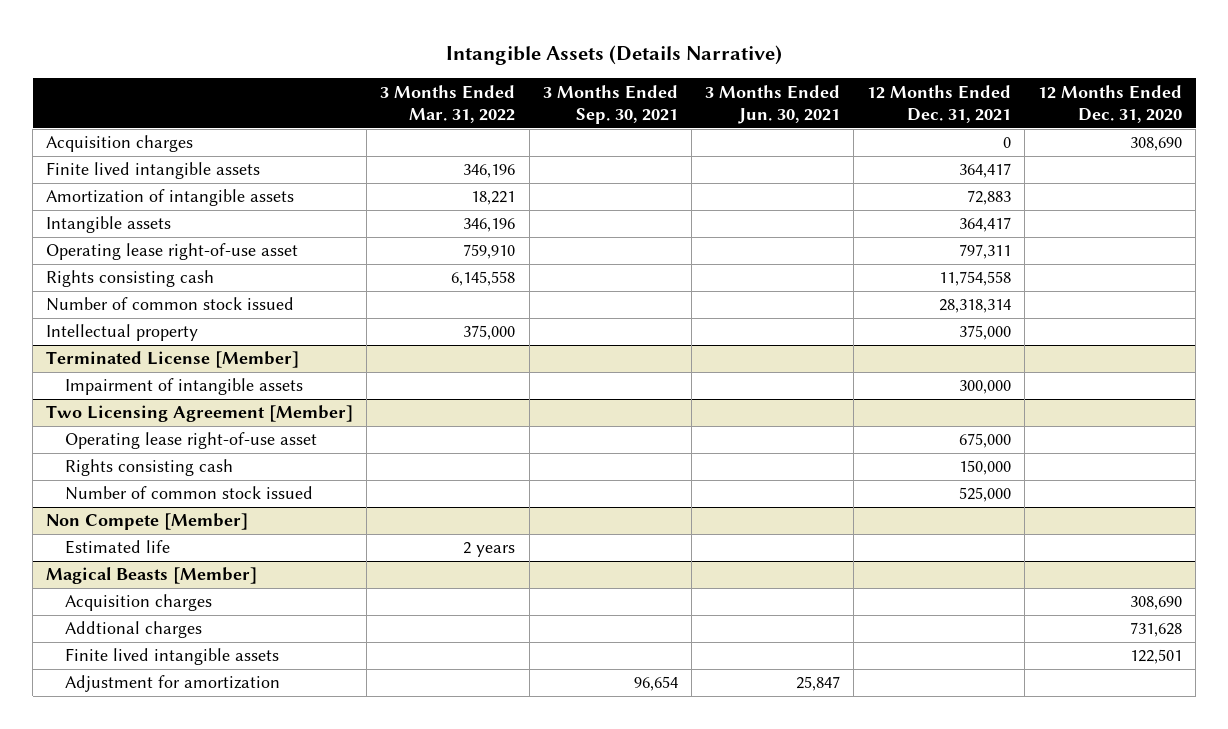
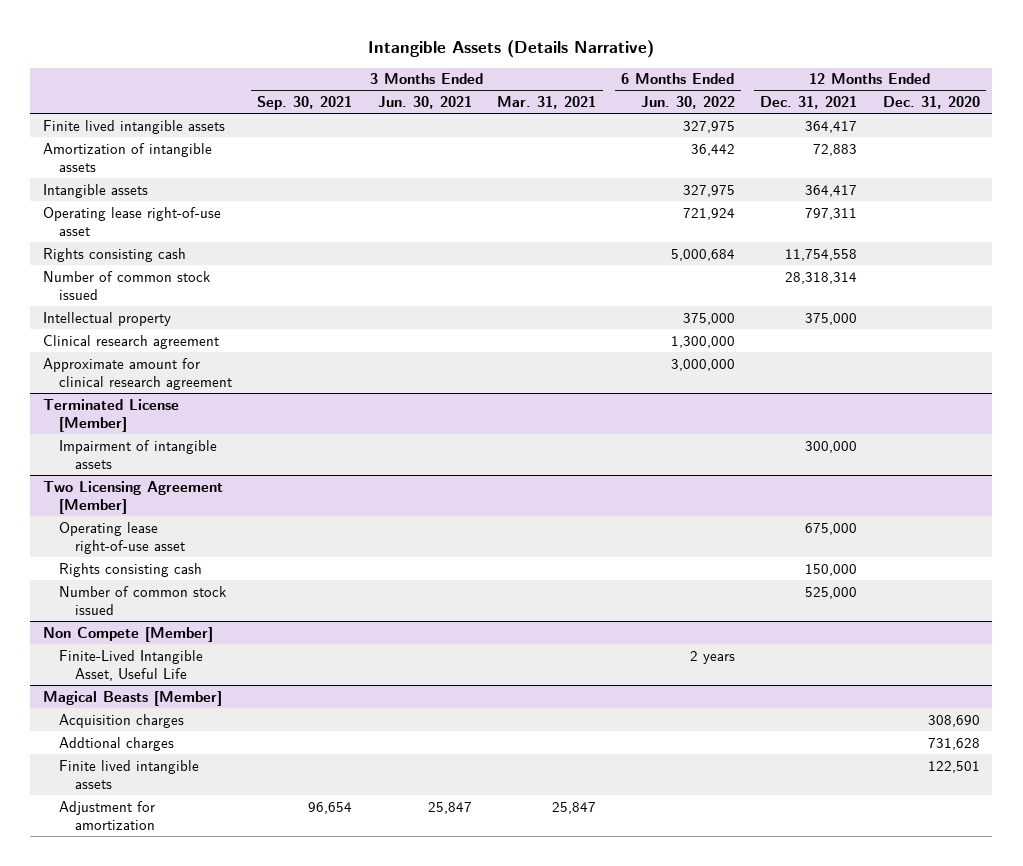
- | 3 Months Ended Mar. 31, 2022 | 3 Months Ended Sep. 30, 2021 | 3 Months Ended Jun. 30, 2021 | 12 Months Ended Dec. 31, 2021 | 12 Months Ended Dec. 31, 2020
+ | 3 Months Ended Sep. 30, 2021 | 3 Months Ended Jun. 30, 2021 | 3 Months Ended Mar. 31, 2021 | 6 Months Ended Jun. 30, 2022 | 12 Months Ended Dec. 31, 2021 | 12 Months Ended Dec. 31, 2020
- Acquisition charges | | | | 0 | 308,690
+ Clinical research agreement | | | | 1,300,000 | |
+ Approximate amount for clinical research agreement | | | | 3,000,000 | |
@ Non Compete [Member]
- Estimated life | 2 years | | | |
+ Finite-Lived Intangible Asset, Useful Life | | | | 2 years | |

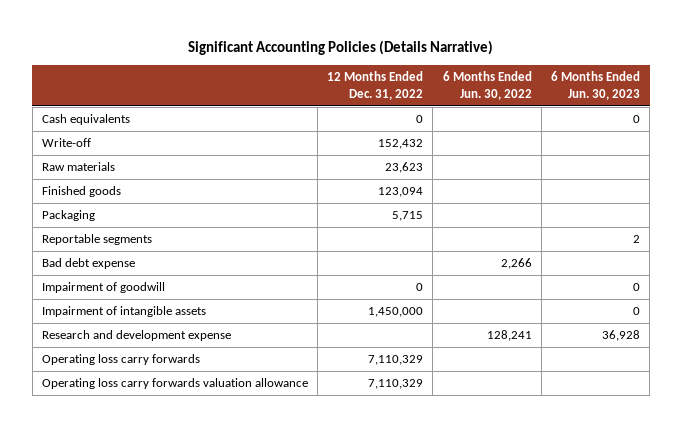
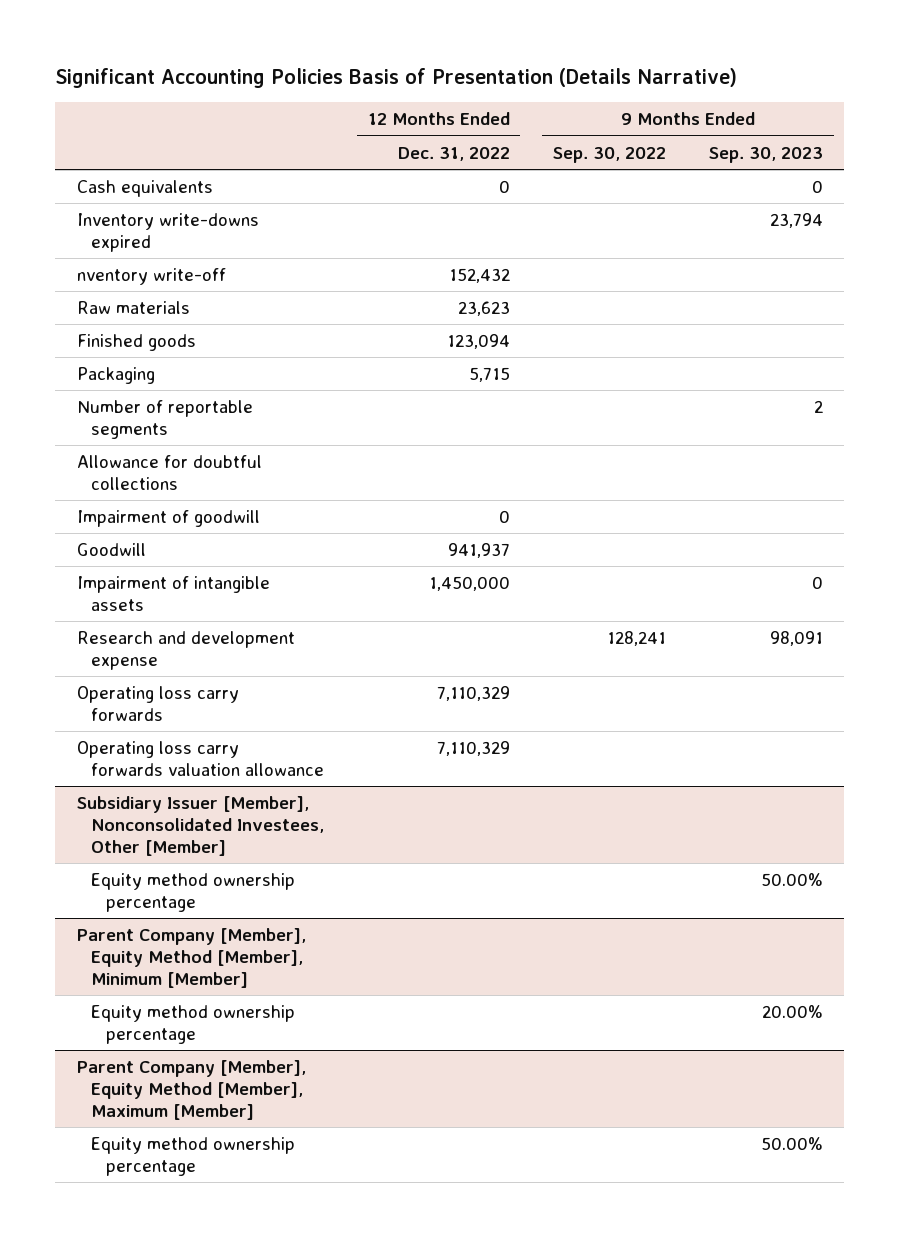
- Significant Accounting Policies (Details Narrative)
+ Significant Accounting Policies Basis of Presentation (Details Narrative)
- | 12 Months Ended Dec. 31, 2022 | 6 Months Ended Jun. 30, 2022 | 6 Months Ended Jun. 30, 2023
+ | 12 Months Ended Dec. 31, 2022 | 9 Months Ended Sep. 30, 2022 | 9 Months Ended Sep. 30, 2023
- Write-off | 152,432 | |
+ Inventory write-downs expired | | | 23,794
+ nventory write-off | 152,432 | |
- Reportable segments | | | 2
- Bad debt expense | | 2,266 |
+ Number of reportable segments | | | 2
+ Allowance for doubtful collections
+ Goodwill | 941,937 | |
+ Subsidiary Issuer [Member], Nonconsolidated Investees, Other [Member]
+ Equity method ownership percentage | | | 50.00%
+ Parent Company [Member], Equity Method [Member], Minimum [Member]
+ Equity method ownership percentage | | | 20.00%
+ Parent Company [Member], Equity Method [Member], Maximum [Member]
+ Equity method ownership percentage | | | 50.00%

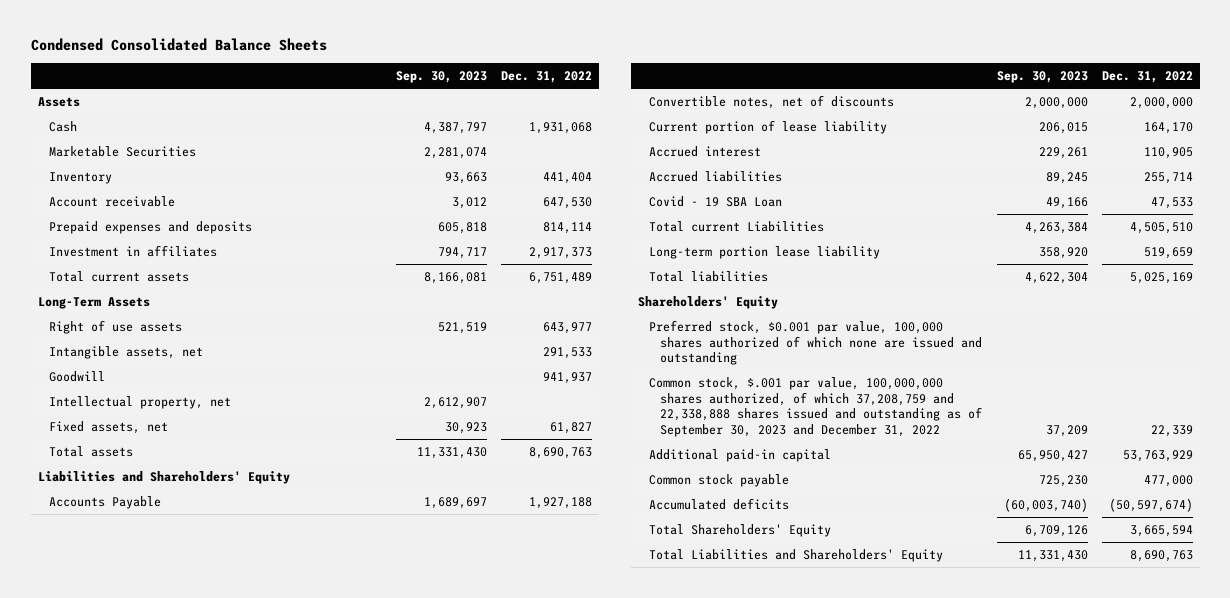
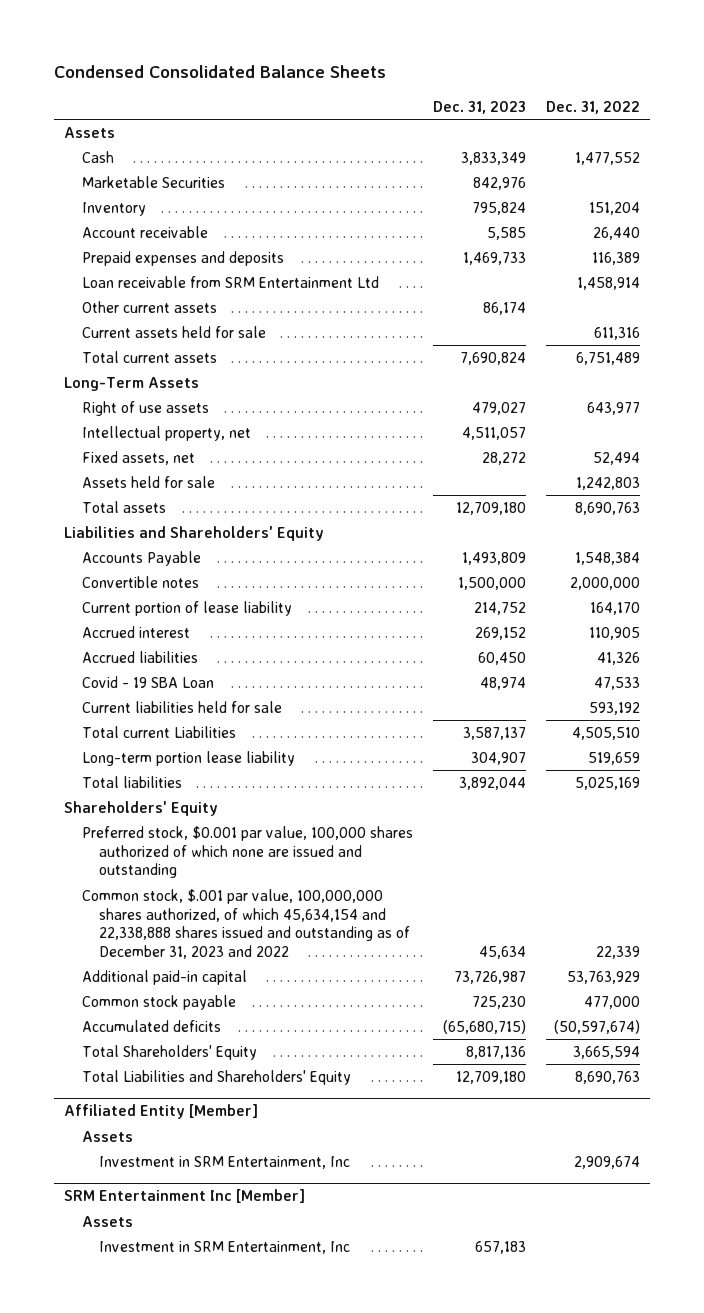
- | Sep. 30, 2023 | Dec. 31, 2022
+ | Dec. 31, 2023 | Dec. 31, 2022
- Cash | 4,387,797 | 1,931,068
+ Cash | 3,833,349 | 1,477,552
- Inventory | 93,663 | 441,404
- Account receivable | 3,012 | 647,530
- Prepaid expenses and deposits | 605,818 | 814,114
- Investment in affiliates | 794,717 | 2,917,373
+ Inventory | 795,824 | 151,204
+ Account receivable | 5,585 | 26,440
+ Prepaid expenses and deposits | 1,469,733 | 116,389
+ Loan receivable from SRM Entertainment Ltd | | 1,458,914
+ Other current assets | 86,174 |
+ Current assets held for sale | | 611,316
- Intangible assets, net | | 291,533
- Goodwill | | 941,937
- Fixed assets, net | 30,923 | 61,827
+ Fixed assets, net | 28,272 | 52,494
+ Assets held for sale | | 1,242,803
- Accounts Payable | 1,689,697 | 1,927,188
- Convertible notes, net of discounts | 2,000,000 | 2,000,000
+ Accounts Payable | 1,493,809 | 1,548,384
+ Convertible notes | 1,500,000 | 2,000,000
- Accrued liabilities | 89,245 | 255,714
+ Accrued liabilities | 60,450 | 41,326
+ Current liabilities held for sale | | 593,192
- Common stock, $.001 par value, 100,000,000 shares authorized, of which 37,208,759 and 22,338,888 shares issued and outstanding as of September 30, 2023 and December 31, 2022 | 37,209 | 22,339
+ Common stock, $.001 par value, 100,000,000 shares authorized, of which 45,634,154 and 22,338,888 shares issued and outstanding as of December 31, 2023 and 2022 | 45,634 | 22,339
+ Affiliated Entity [Member]
+ Assets
+ Investment in SRM Entertainment, Inc | | 2,909,674
+ SRM Entertainment Inc [Member]
+ Assets
+ Investment in SRM Entertainment, Inc | 657,183 |

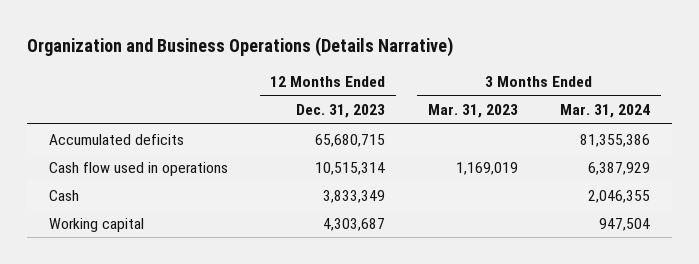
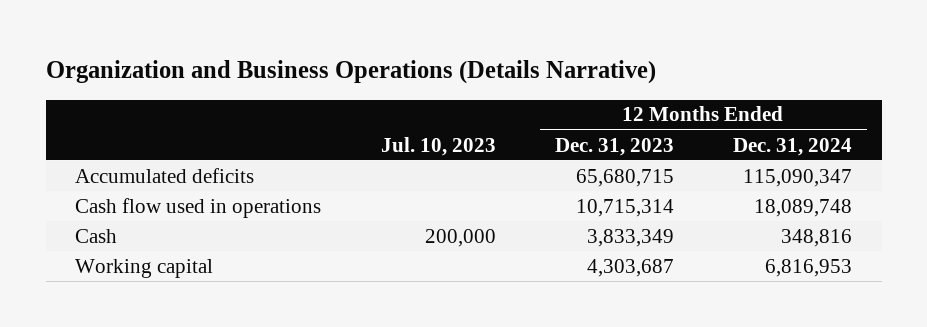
- | 12 Months Ended Dec. 31, 2023 | 3 Months Ended Mar. 31, 2023 | 3 Months Ended Mar. 31, 2024
+ | Jul. 10, 2023 | 12 Months Ended Dec. 31, 2023 | 12 Months Ended Dec. 31, 2024
- Cash flow used in operations | 10,515,314 | 1,169,019 | 6,387,929
+ Cash flow used in operations | | 10,715,314 | 18,089,748

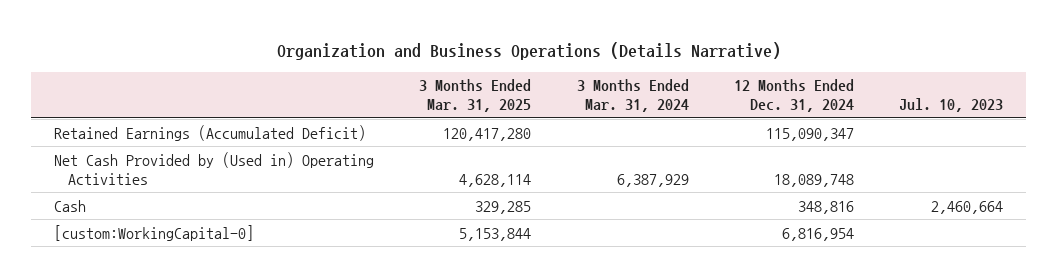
- | Jul. 10, 2023 | 12 Months Ended Dec. 31, 2023 | 12 Months Ended Dec. 31, 2024
+ | 3 Months Ended Mar. 31, 2025 | 3 Months Ended Mar. 31, 2024 | 12 Months Ended Dec. 31, 2024 | Jul. 10, 2023
- Accumulated deficits | | 65,680,715 | 115,090,347
- Cash flow used in operations | | 10,715,314 | 18,089,748
- Cash | 200,000 | 3,833,349 | 348,816
- Working capital | | 4,303,687 | 6,816,953
+ Retained Earnings (Accumulated Deficit) | 120,417,280 | | 115,090,347 |
+ Net Cash Provided by (Used in) Operating Activities | 4,628,114 | 6,387,929 | 18,089,748 |
+ Cash | 329,285 | | 348,816 | 2,460,664
+ [custom:WorkingCapital-0] | 5,153,844 | | 6,816,954 |

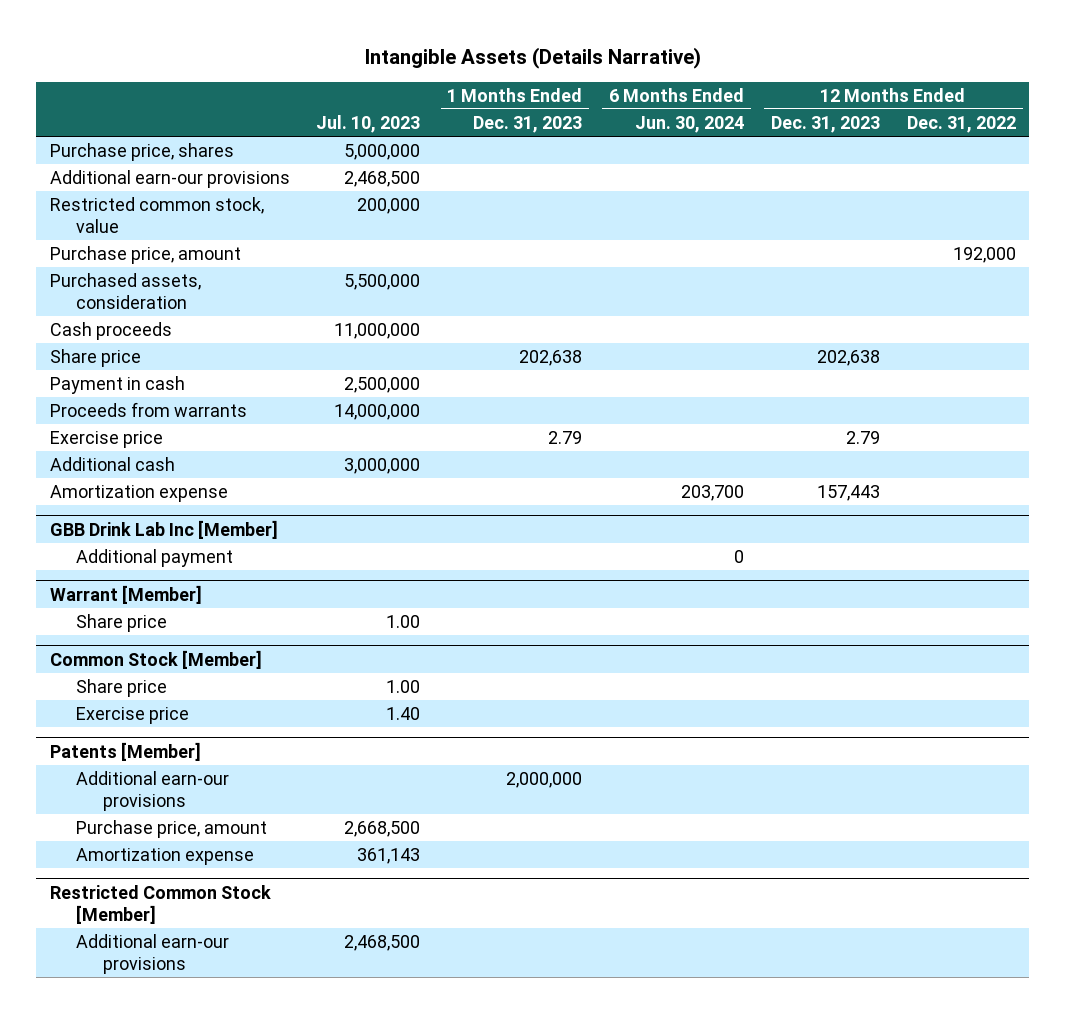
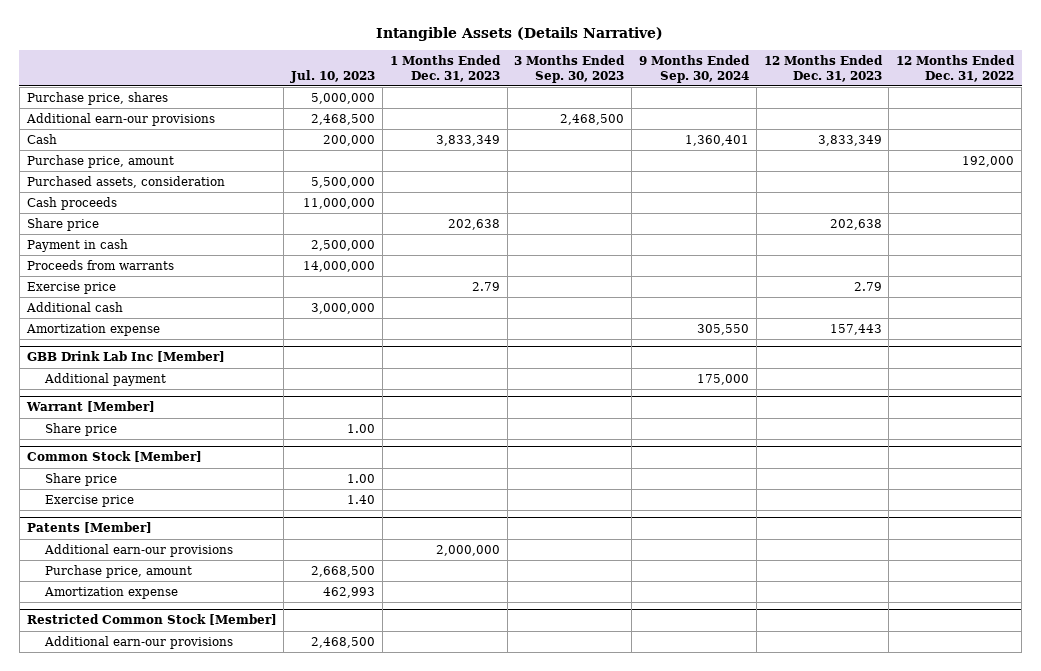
- | Jul. 10, 2023 | 1 Months Ended Dec. 31, 2023 | 6 Months Ended Jun. 30, 2024 | 12 Months Ended Dec. 31, 2023 | 12 Months Ended Dec. 31, 2022
+ | Jul. 10, 2023 | 1 Months Ended Dec. 31, 2023 | 3 Months Ended Sep. 30, 2023 | 9 Months Ended Sep. 30, 2024 | 12 Months Ended Dec. 31, 2023 | 12 Months Ended Dec. 31, 2022
- Restricted common stock, value | 200,000 | | | |
+ Cash | 200,000 | 3,833,349 | | 1,360,401 | 3,833,349 |
@ Patents [Member]
- Amortization expense | 361,143 | | | |
+ Amortization expense | 462,993 | | | | |

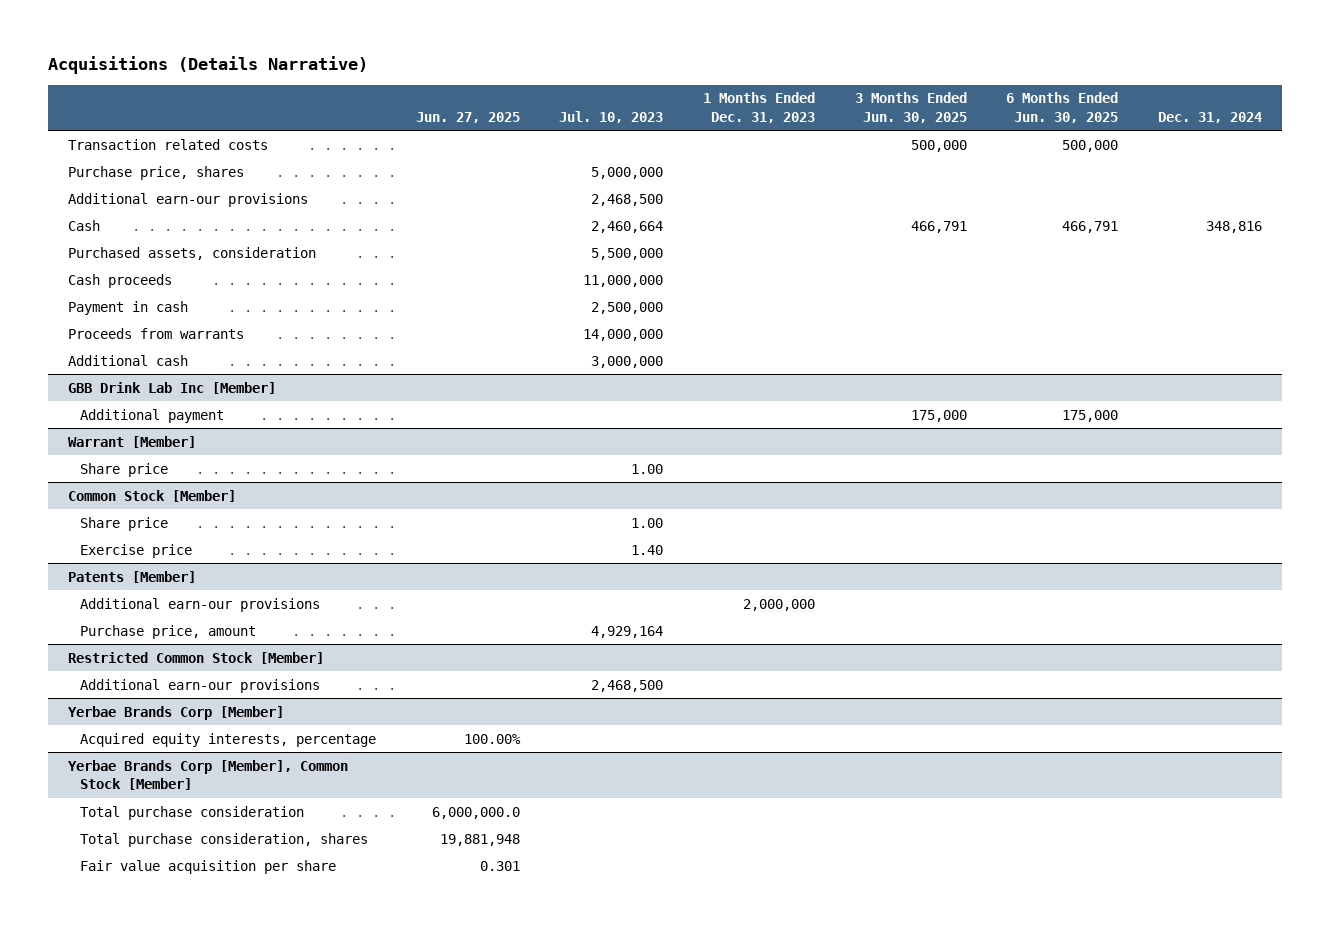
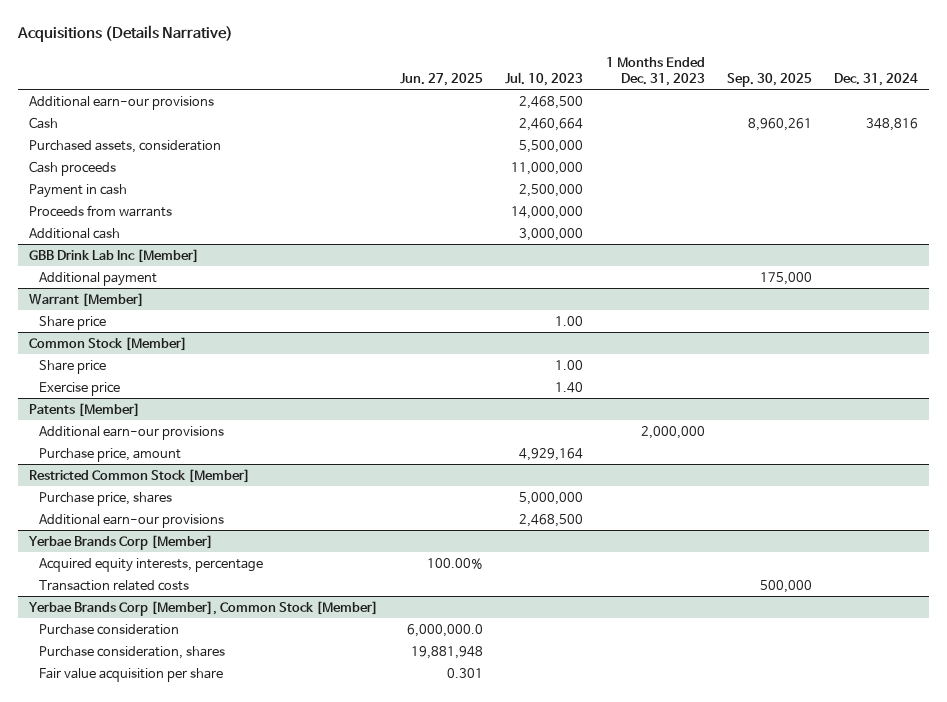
- | Jun. 27, 2025 | Jul. 10, 2023 | 1 Months Ended Dec. 31, 2023 | 3 Months Ended Jun. 30, 2025 | 6 Months Ended Jun. 30, 2025 | Dec. 31, 2024
+ | Jun. 27, 2025 | Jul. 10, 2023 | 1 Months Ended Dec. 31, 2023 | Sep. 30, 2025 | Dec. 31, 2024
- Transaction related costs | | | | 500,000 | 500,000 |
- Purchase price, shares | | 5,000,000 | | | |
@ Restricted Common Stock [Member]
+ Purchase price, shares | | 5,000,000 | | |
@ Yerbae Brands Corp [Member]
+ Transaction related costs | | | | 500,000 |
@ Yerbae Brands Corp [Member], Common Stock [Member]
- Total purchase consideration | 6,000,000.0 | | | | |
- Total purchase consideration, shares | 19,881,948 | | | | |
+ Purchase consideration | 6,000,000.0 | | | |
+ Purchase consideration, shares | 19,881,948 | | | |

